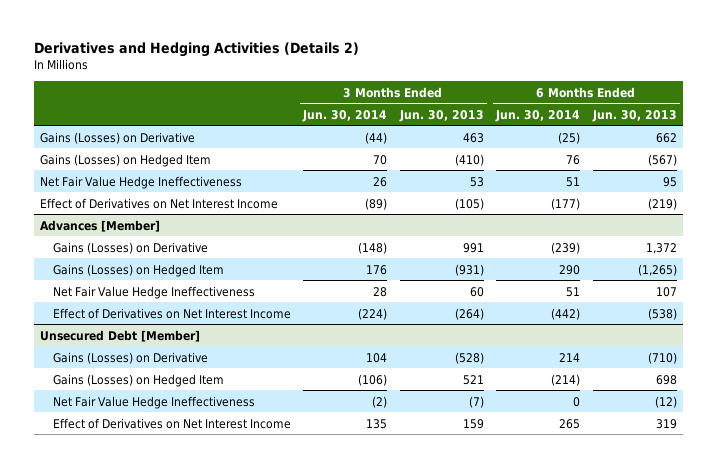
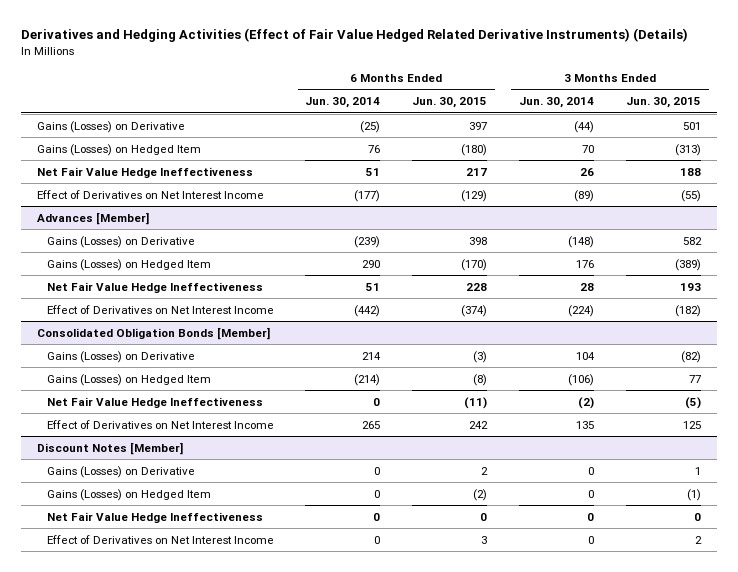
- Derivatives and Hedging Activities (Details 2)
+ Derivatives and Hedging Activities (Effect of Fair Value Hedged Related Derivative Instruments) (Details)
- | 3 Months Ended Jun. 30, 2014 | 3 Months Ended Jun. 30, 2013 | 6 Months Ended Jun. 30, 2014 | 6 Months Ended Jun. 30, 2013
+ | 6 Months Ended Jun. 30, 2014 | 6 Months Ended Jun. 30, 2015 | 3 Months Ended Jun. 30, 2014 | 3 Months Ended Jun. 30, 2015
- Unsecured Debt [Member]
+ Consolidated Obligation Bonds [Member]
+ Discount Notes [Member]
+ Gains (Losses) on Derivative | 0 | 2 | 0 | 1
+ Gains (Losses) on Hedged Item | 0 | (2) | 0 | (1)
+ Net Fair Value Hedge Ineffectiveness | 0 | 0 | 0 | 0
+ Effect of Derivatives on Net Interest Income | 0 | 3 | 0 | 2

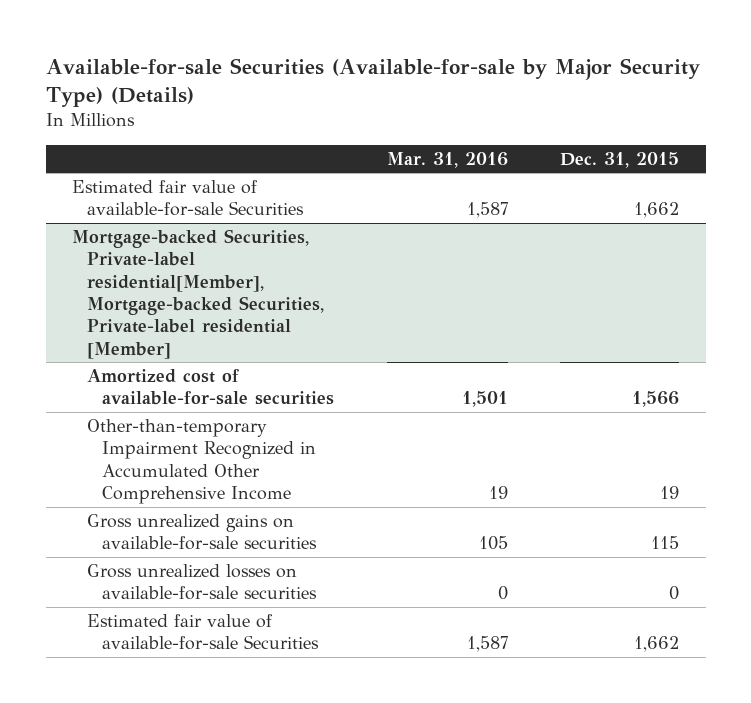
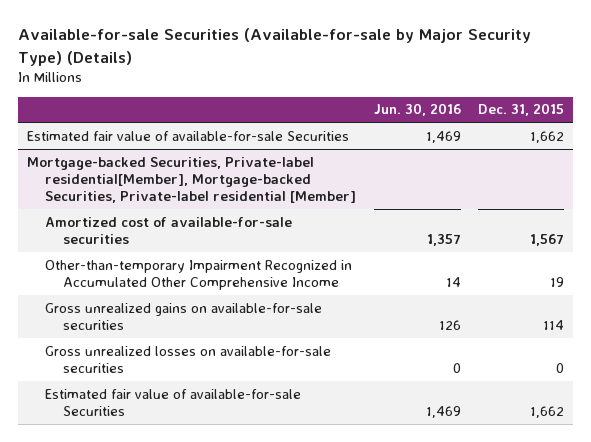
- | Mar. 31, 2016 | Dec. 31, 2015
+ | Jun. 30, 2016 | Dec. 31, 2015
@ Mortgage-backed Securities, Private-label residential[Member], Mortgage-backed Securities, Private-label residential [Member]
- Amortized cost of available-for-sale securities | 1,501 | 1,566
+ Amortized cost of available-for-sale securities | 1,357 | 1,567
- Gross unrealized gains on available-for-sale securities | 105 | 115
+ Gross unrealized gains on available-for-sale securities | 126 | 114

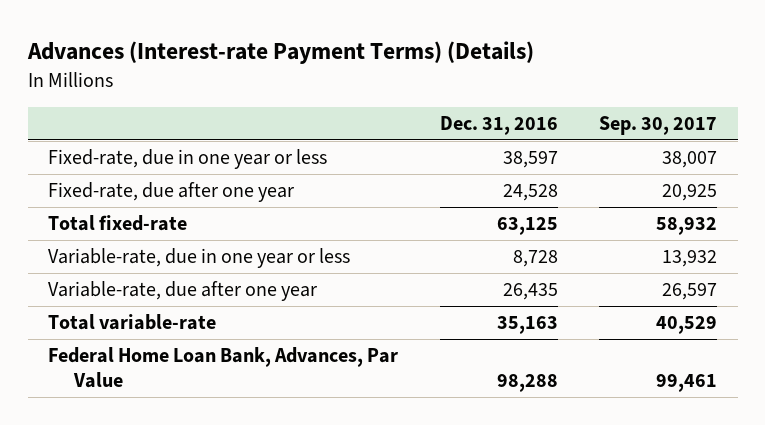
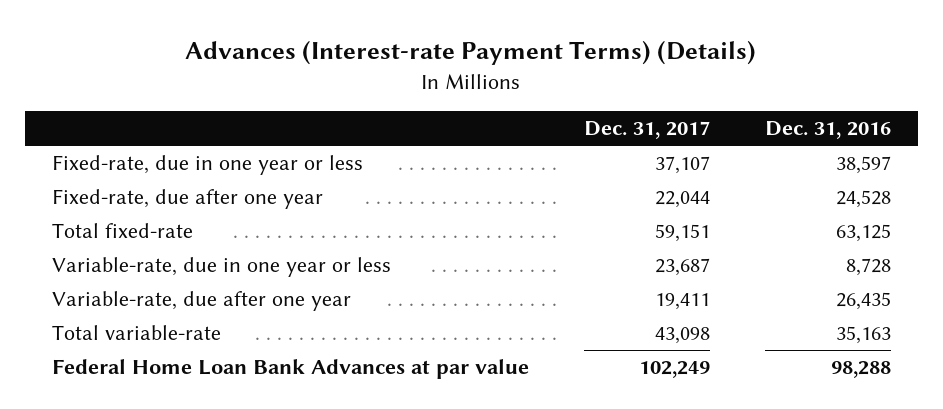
- | Dec. 31, 2016 | Sep. 30, 2017
+ | Dec. 31, 2017 | Dec. 31, 2016
- Federal Home Loan Bank, Advances, Par Value | 98,288 | 99,461
+ Federal Home Loan Bank Advances at par value | 102,249 | 98,288

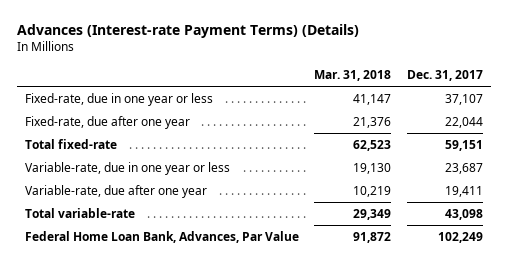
- | Dec. 31, 2017 | Dec. 31, 2016
+ | Mar. 31, 2018 | Dec. 31, 2017
- Federal Home Loan Bank Advances at par value | 102,249 | 98,288
+ Federal Home Loan Bank, Advances, Par Value | 91,872 | 102,249

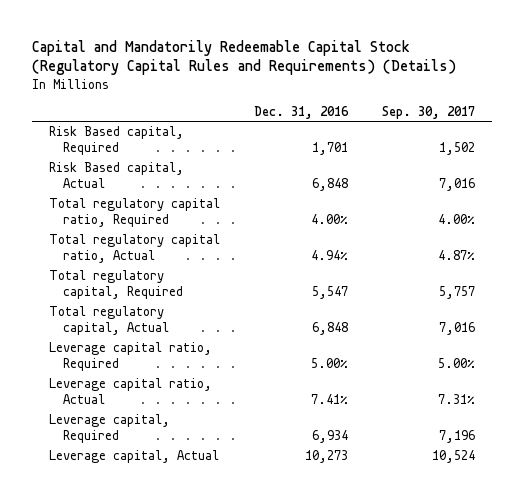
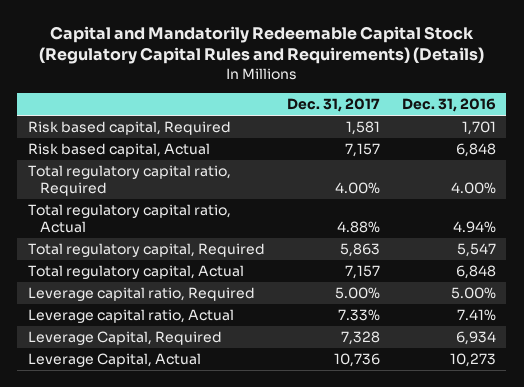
- | Dec. 31, 2016 | Sep. 30, 2017
+ | Dec. 31, 2017 | Dec. 31, 2016
- Risk Based capital, Required | 1,701 | 1,502
- Risk Based capital, Actual | 6,848 | 7,016
+ Risk based capital, Required | 1,581 | 1,701
+ Risk based capital, Actual | 7,157 | 6,848
- Leverage capital, Required | 6,934 | 7,196
- Leverage capital, Actual | 10,273 | 10,524
+ Leverage Capital, Required | 7,328 | 6,934
+ Leverage Capital, Actual | 10,736 | 10,273

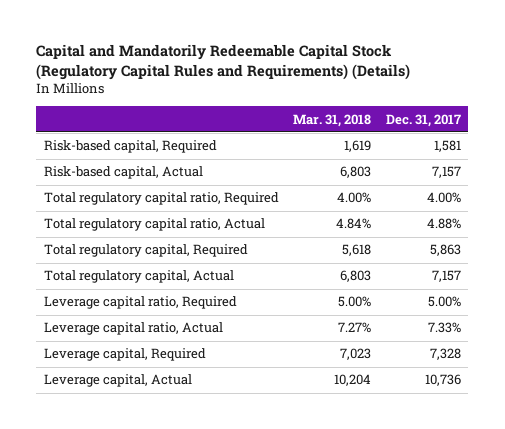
- | Dec. 31, 2017 | Dec. 31, 2016
+ | Mar. 31, 2018 | Dec. 31, 2017
- Risk based capital, Required | 1,581 | 1,701
- Risk based capital, Actual | 7,157 | 6,848
+ Risk-based capital, Required | 1,619 | 1,581
+ Risk-based capital, Actual | 6,803 | 7,157
- Leverage Capital, Required | 7,328 | 6,934
- Leverage Capital, Actual | 10,736 | 10,273
+ Leverage capital, Required | 7,023 | 7,328
+ Leverage capital, Actual | 10,204 | 10,736

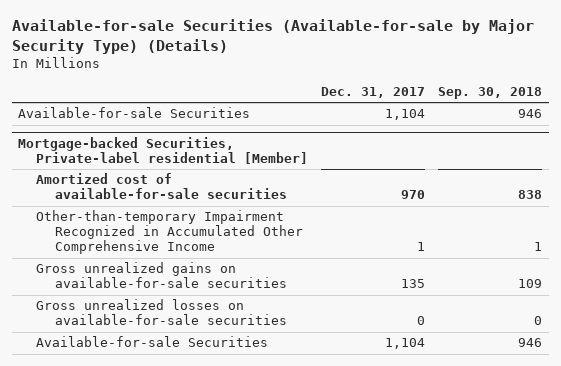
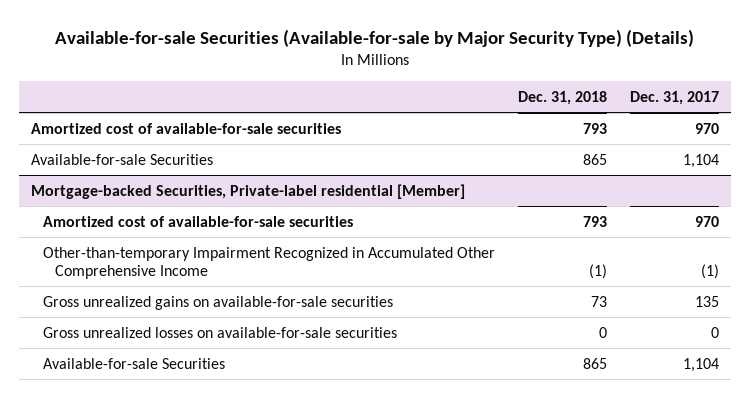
- | Dec. 31, 2017 | Sep. 30, 2018
+ | Dec. 31, 2018 | Dec. 31, 2017
+ Amortized cost of available-for-sale securities | 793 | 970
@ Mortgage-backed Securities, Private-label residential [Member]
- Other-than-temporary Impairment Recognized in Accumulated Other Comprehensive Income | 1 | 1
+ Other-than-temporary Impairment Recognized in Accumulated Other Comprehensive Income | (1) | (1)

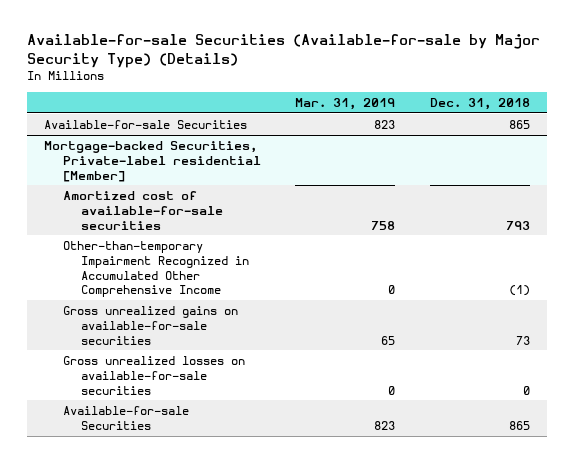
- | Dec. 31, 2018 | Dec. 31, 2017
+ | Mar. 31, 2019 | Dec. 31, 2018
- Amortized cost of available-for-sale securities | 793 | 970

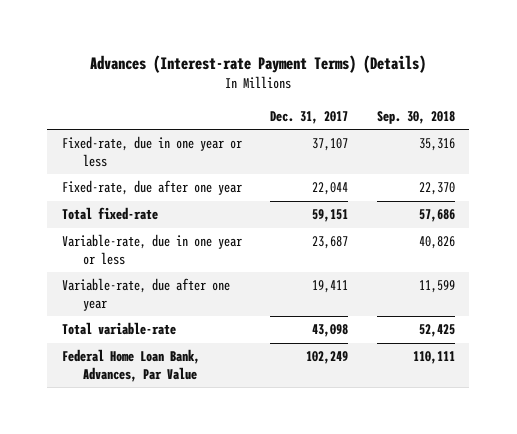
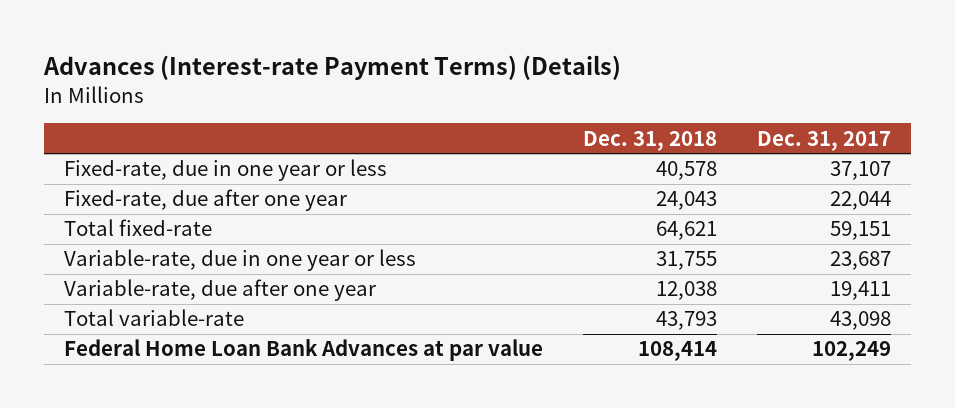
- | Dec. 31, 2017 | Sep. 30, 2018
+ | Dec. 31, 2018 | Dec. 31, 2017
- Federal Home Loan Bank, Advances, Par Value | 102,249 | 110,111
+ Federal Home Loan Bank Advances at par value | 108,414 | 102,249

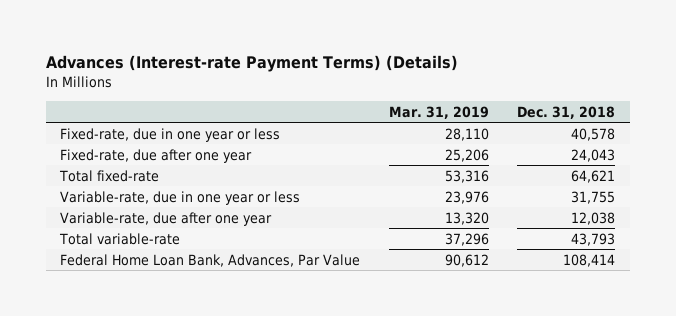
- | Dec. 31, 2018 | Dec. 31, 2017
+ | Mar. 31, 2019 | Dec. 31, 2018
- Federal Home Loan Bank Advances at par value | 108,414 | 102,249
+ Federal Home Loan Bank, Advances, Par Value | 90,612 | 108,414

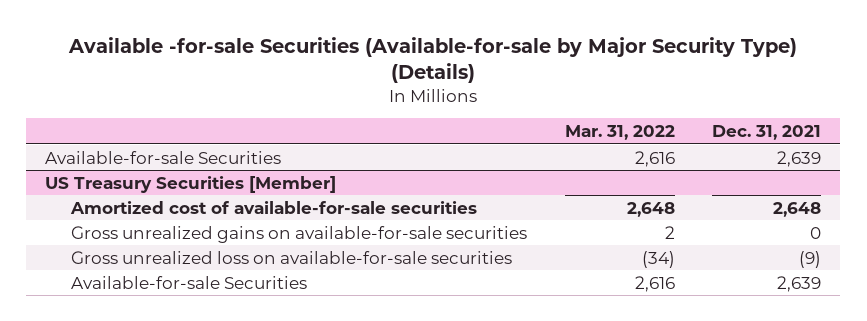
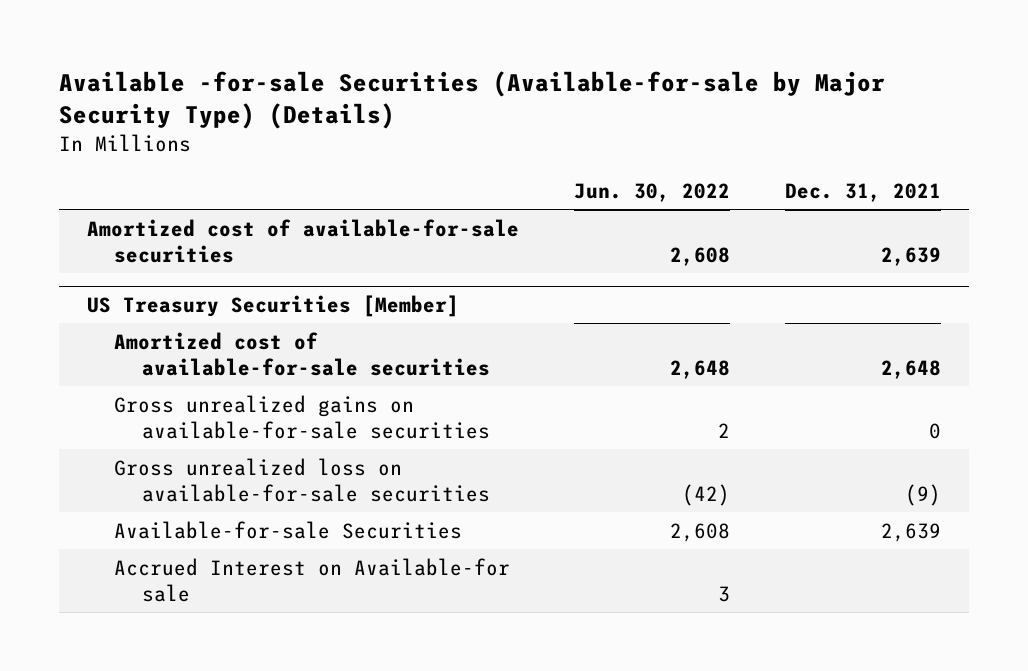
- | Mar. 31, 2022 | Dec. 31, 2021
+ | Jun. 30, 2022 | Dec. 31, 2021
- Available-for-sale Securities | 2,616 | 2,639
+ Amortized cost of available-for-sale securities | 2,608 | 2,639
@ US Treasury Securities [Member]
+ Accrued Interest on Available-for sale | 3 |

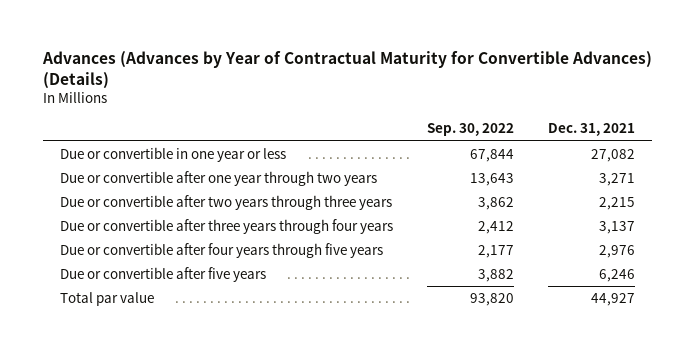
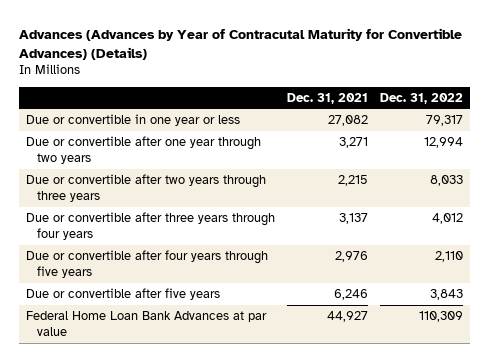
- Advances (Advances by Year of Contractual Maturity for Convertible Advances) (Details)
+ Advances (Advances by Year of Contracutal Maturity for Convertible Advances) (Details)
- | Sep. 30, 2022 | Dec. 31, 2021
+ | Dec. 31, 2021 | Dec. 31, 2022
- Total par value | 93,820 | 44,927
+ Federal Home Loan Bank Advances at par value | 44,927 | 110,309

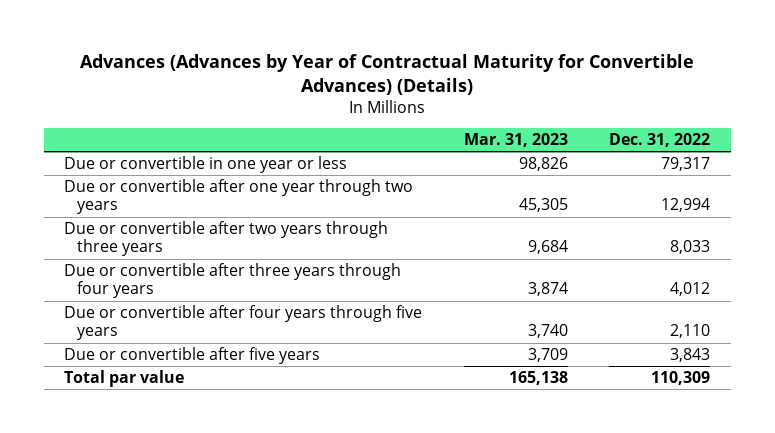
- Advances (Advances by Year of Contracutal Maturity for Convertible Advances) (Details)
+ Advances (Advances by Year of Contractual Maturity for Convertible Advances) (Details)
- | Dec. 31, 2021 | Dec. 31, 2022
+ | Mar. 31, 2023 | Dec. 31, 2022
- Federal Home Loan Bank Advances at par value | 44,927 | 110,309
+ Total par value | 165,138 | 110,309

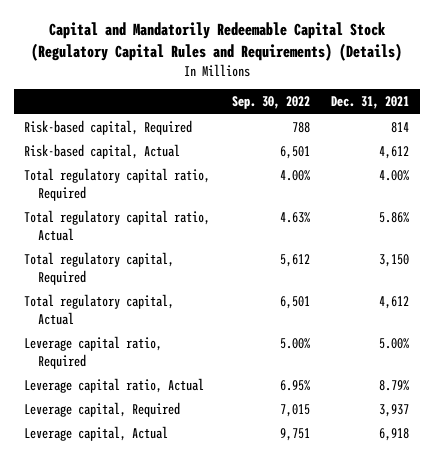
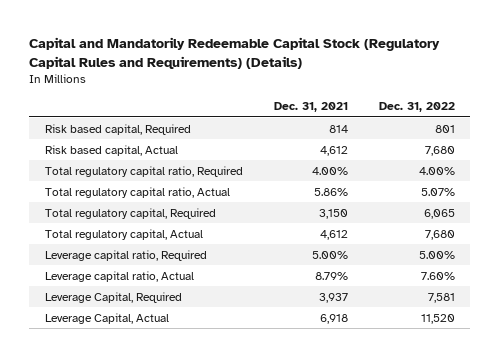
- | Sep. 30, 2022 | Dec. 31, 2021
+ | Dec. 31, 2021 | Dec. 31, 2022
- Risk-based capital, Required | 788 | 814
- Risk-based capital, Actual | 6,501 | 4,612
+ Risk based capital, Required | 814 | 801
+ Risk based capital, Actual | 4,612 | 7,680
- Leverage capital, Required | 7,015 | 3,937
- Leverage capital, Actual | 9,751 | 6,918
+ Leverage Capital, Required | 3,937 | 7,581
+ Leverage Capital, Actual | 6,918 | 11,520

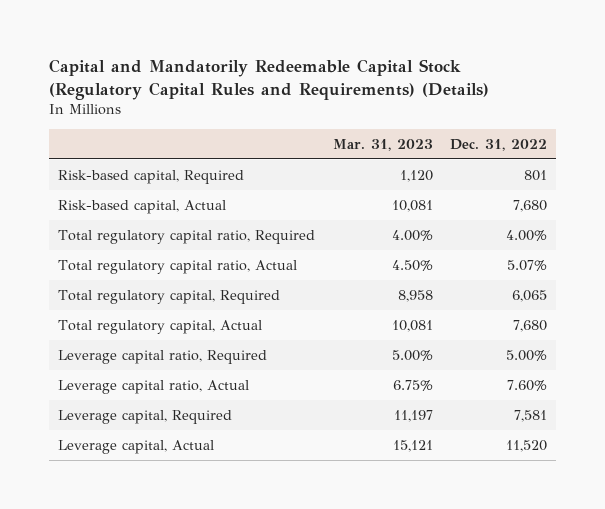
- | Dec. 31, 2021 | Dec. 31, 2022
+ | Mar. 31, 2023 | Dec. 31, 2022
- Risk based capital, Required | 814 | 801
- Risk based capital, Actual | 4,612 | 7,680
+ Risk-based capital, Required | 1,120 | 801
+ Risk-based capital, Actual | 10,081 | 7,680
- Leverage Capital, Required | 3,937 | 7,581
- Leverage Capital, Actual | 6,918 | 11,520
+ Leverage capital, Required | 11,197 | 7,581
+ Leverage capital, Actual | 15,121 | 11,520

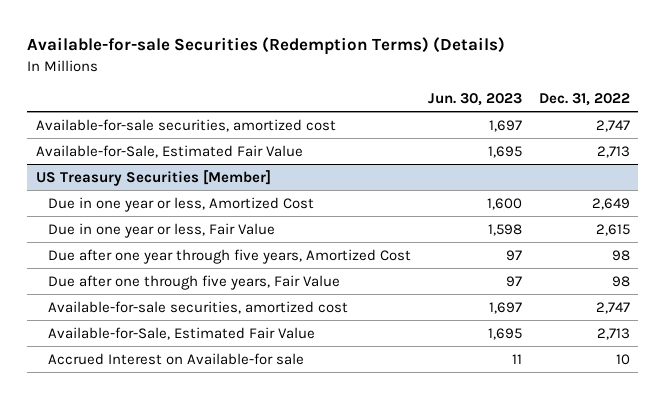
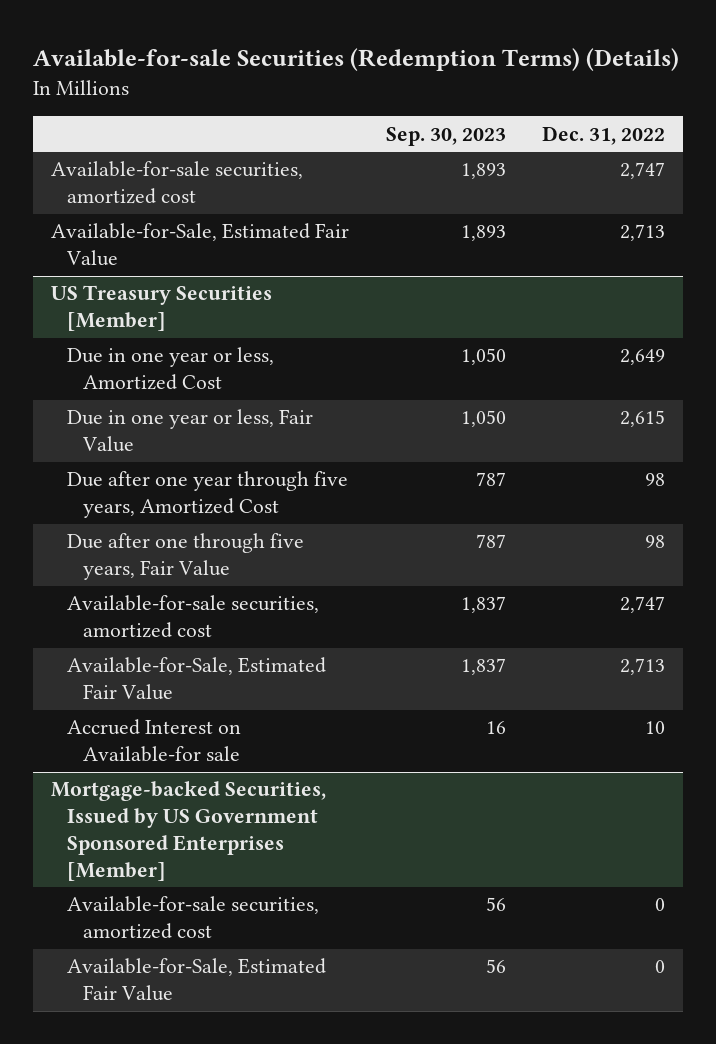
- | Jun. 30, 2023 | Dec. 31, 2022
+ | Sep. 30, 2023 | Dec. 31, 2022
+ Mortgage-backed Securities, Issued by US Government Sponsored Enterprises [Member]
+ Available-for-sale securities, amortized cost | 56 | 0
+ Available-for-Sale, Estimated Fair Value | 56 | 0

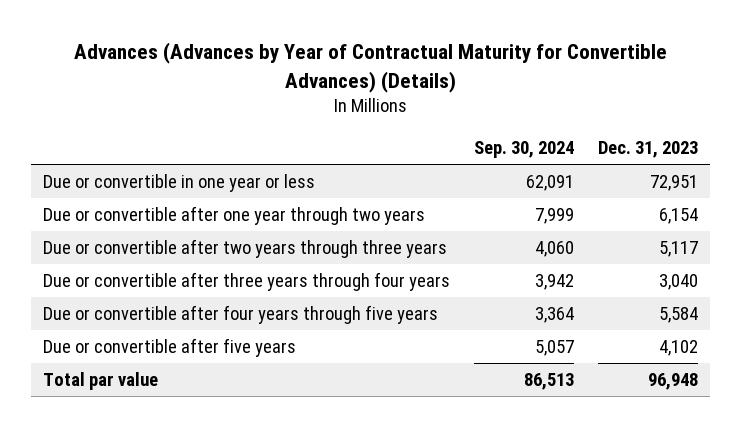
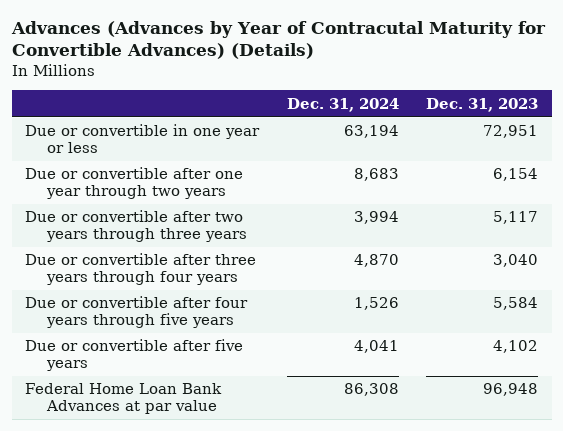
- Advances (Advances by Year of Contractual Maturity for Convertible Advances) (Details)
+ Advances (Advances by Year of Contracutal Maturity for Convertible Advances) (Details)
- | Sep. 30, 2024 | Dec. 31, 2023
+ | Dec. 31, 2024 | Dec. 31, 2023
- Total par value | 86,513 | 96,948
+ Federal Home Loan Bank Advances at par value | 86,308 | 96,948

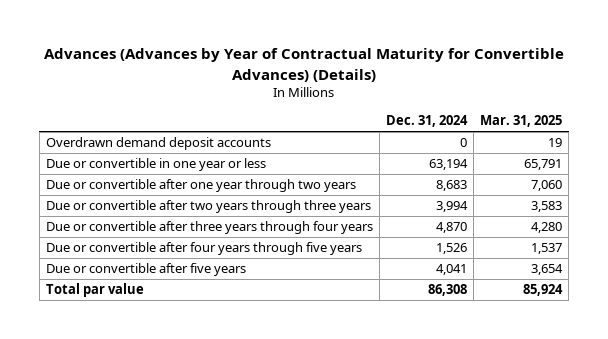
- Advances (Advances by Year of Contracutal Maturity for Convertible Advances) (Details)
+ Advances (Advances by Year of Contractual Maturity for Convertible Advances) (Details)
- | Dec. 31, 2024 | Dec. 31, 2023
+ | Dec. 31, 2024 | Mar. 31, 2025
+ Overdrawn demand deposit accounts | 0 | 19
- Federal Home Loan Bank Advances at par value | 86,308 | 96,948
+ Total par value | 86,308 | 85,924

